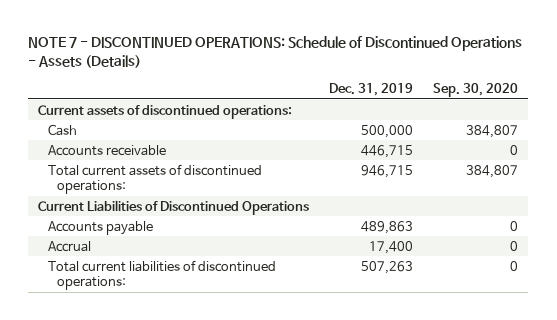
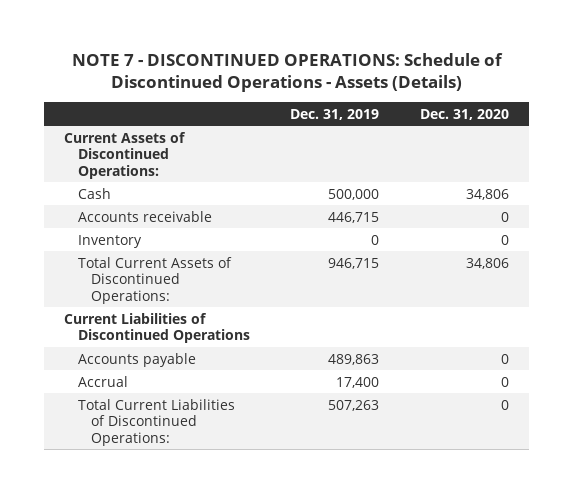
- | Dec. 31, 2019 | Sep. 30, 2020
+ | Dec. 31, 2019 | Dec. 31, 2020
- Current assets of discontinued operations:
+ Current Assets of Discontinued Operations:
- Total current assets of discontinued operations: | 946,715 | 384,807
+ Inventory | 0 | 0
+ Total Current Assets of Discontinued Operations: | 946,715 | 34,806
- Total current liabilities of discontinued operations: | 507,263 | 0
+ Total Current Liabilities of Discontinued Operations: | 507,263 | 0

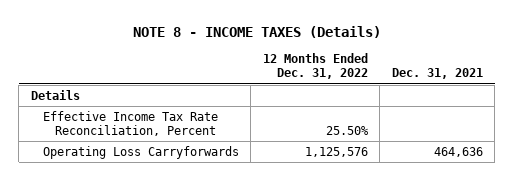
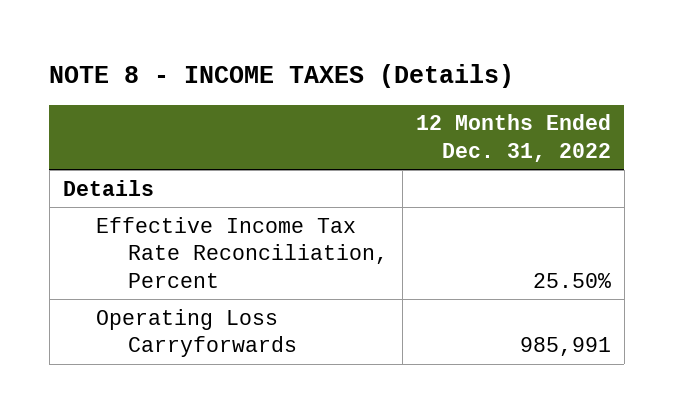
- | 12 Months Ended Dec. 31, 2022 | Dec. 31, 2021
+ | 12 Months Ended Dec. 31, 2022
- Operating Loss Carryforwards | 1,125,576 | 464,636
+ Operating Loss Carryforwards | 985,991

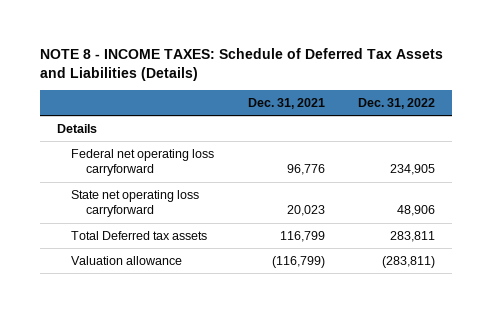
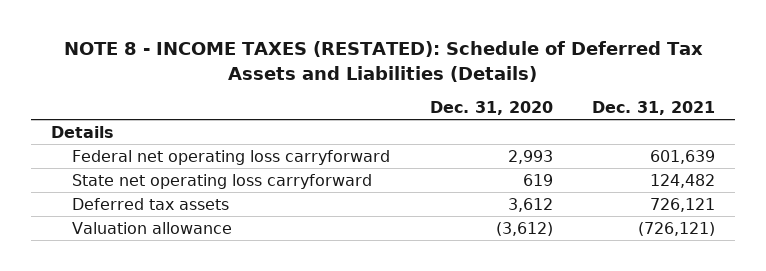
- NOTE 8 - INCOME TAXES: Schedule of Deferred Tax Assets and Liabilities (Details)
+ NOTE 8 - INCOME TAXES (RESTATED): Schedule of Deferred Tax Assets and Liabilities (Details)
- | Dec. 31, 2021 | Dec. 31, 2022
+ | Dec. 31, 2020 | Dec. 31, 2021
- Federal net operating loss carryforward | 96,776 | 234,905
- State net operating loss carryforward | 20,023 | 48,906
- Total Deferred tax assets | 116,799 | 283,811
- Valuation allowance | (116,799) | (283,811)
+ Federal net operating loss carryforward | 2,993 | 601,639
+ State net operating loss carryforward | 619 | 124,482
+ Deferred tax assets | 3,612 | 726,121
+ Valuation allowance | (3,612) | (726,121)

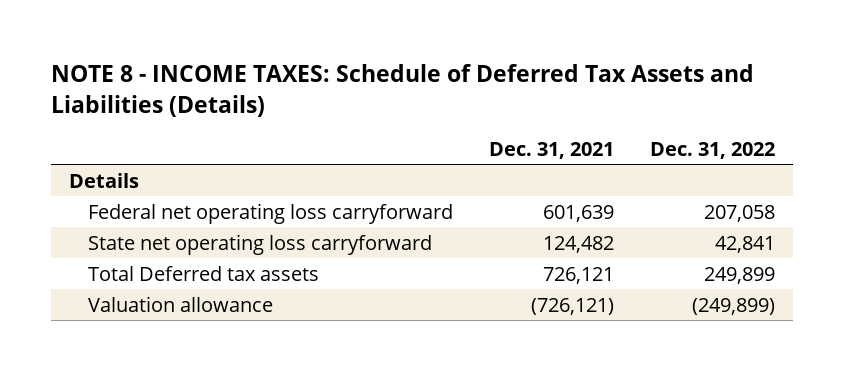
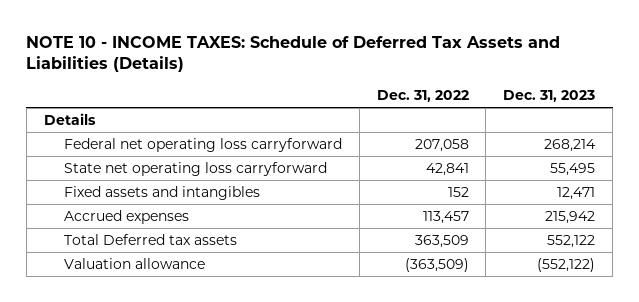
- NOTE 8 - INCOME TAXES: Schedule of Deferred Tax Assets and Liabilities (Details)
+ NOTE 10 - INCOME TAXES: Schedule of Deferred Tax Assets and Liabilities (Details)
- | Dec. 31, 2021 | Dec. 31, 2022
+ | Dec. 31, 2022 | Dec. 31, 2023
- Total Deferred tax assets | 726,121 | 249,899
- Valuation allowance | (726,121) | (249,899)
+ Fixed assets and intangibles | 152 | 12,471
+ Accrued expenses | 113,457 | 215,942
+ Total Deferred tax assets | 363,509 | 552,122
+ Valuation allowance | (363,509) | (552,122)

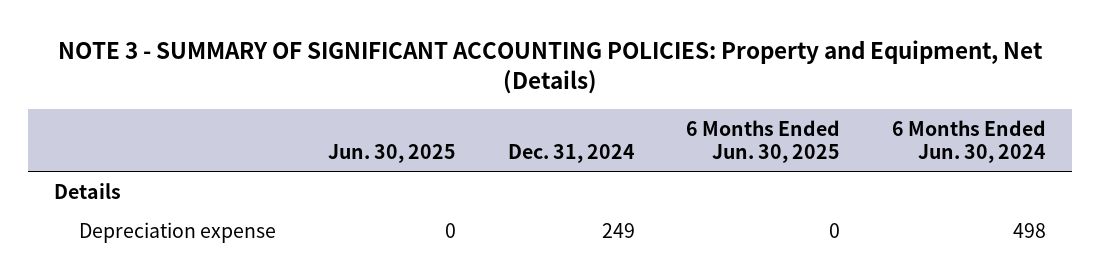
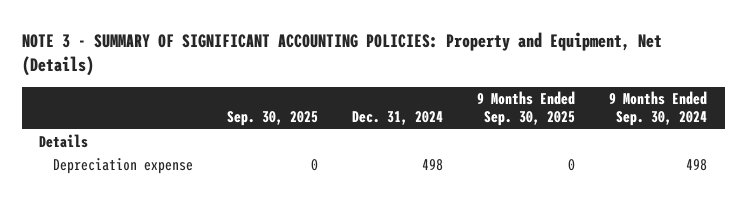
- | Jun. 30, 2025 | Dec. 31, 2024 | 6 Months Ended Jun. 30, 2025 | 6 Months Ended Jun. 30, 2024
+ | Sep. 30, 2025 | Dec. 31, 2024 | 9 Months Ended Sep. 30, 2025 | 9 Months Ended Sep. 30, 2024
- Depreciation expense | 0 | 249 | 0 | 498
+ Depreciation expense | 0 | 498 | 0 | 498

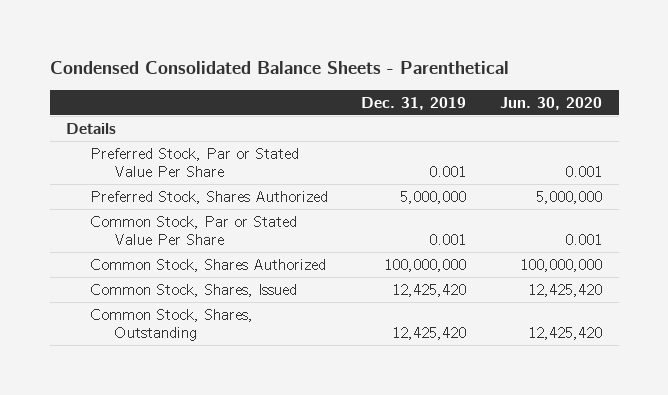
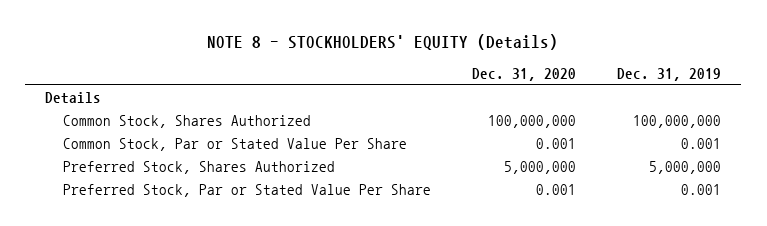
- Condensed Consolidated Balance Sheets - Parenthetical
+ NOTE 8 - STOCKHOLDERS' EQUITY (Details)
- | Dec. 31, 2019 | Jun. 30, 2020
+ | Dec. 31, 2020 | Dec. 31, 2019
- Common Stock, Shares, Issued | 12,425,420 | 12,425,420
- Common Stock, Shares, Outstanding | 12,425,420 | 12,425,420
moved down: Common Stock, Par or Stated Value Per Share | 0.001 | 0.001
moved down: Preferred Stock, Shares Authorized | 5,000,000 | 5,000,000
moved down: Preferred Stock, Par or Stated Value Per Share | 0.001 | 0.001

